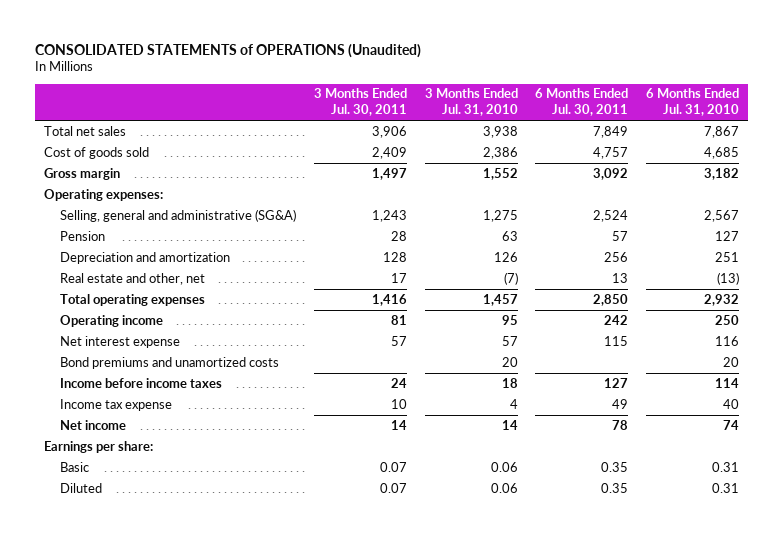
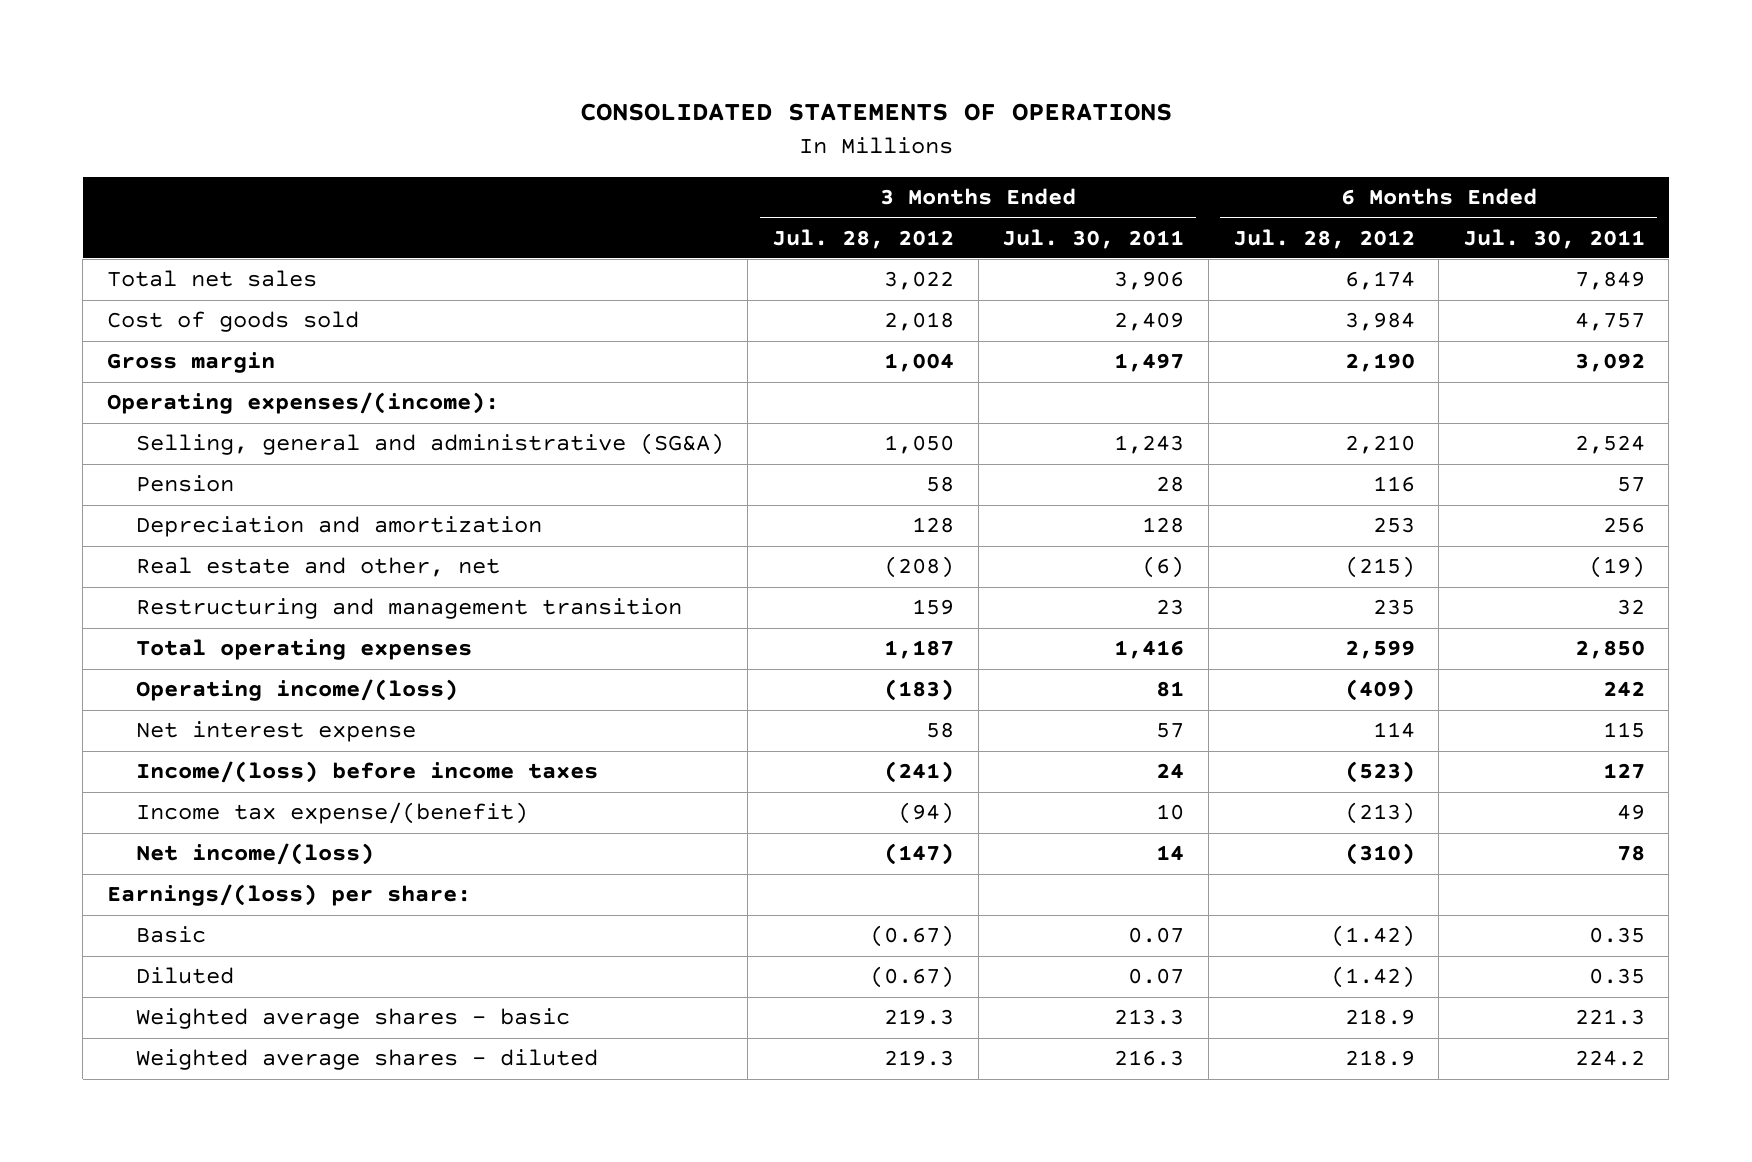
- CONSOLIDATED STATEMENTS of OPERATIONS (Unaudited)
+ CONSOLIDATED STATEMENTS OF OPERATIONS
- | 3 Months Ended Jul. 30, 2011 | 3 Months Ended Jul. 31, 2010 | 6 Months Ended Jul. 30, 2011 | 6 Months Ended Jul. 31, 2010
+ | 3 Months Ended Jul. 28, 2012 | 3 Months Ended Jul. 30, 2011 | 6 Months Ended Jul. 28, 2012 | 6 Months Ended Jul. 30, 2011
- Operating expenses:
+ Operating expenses/(income):
- Real estate and other, net | 17 | (7) | 13 | (13)
+ Real estate and other, net | (208) | (6) | (215) | (19)
+ Restructuring and management transition | 159 | 23 | 235 | 32
- Operating income | 81 | 95 | 242 | 250
+ Operating income/(loss) | (183) | 81 | (409) | 242
- Bond premiums and unamortized costs | | 20 | | 20
- Income before income taxes | 24 | 18 | 127 | 114
- Income tax expense | 10 | 4 | 49 | 40
- Net income | 14 | 14 | 78 | 74
- Earnings per share:
+ Income/(loss) before income taxes | (241) | 24 | (523) | 127
+ Income tax expense/(benefit) | (94) | 10 | (213) | 49
+ Net income/(loss) | (147) | 14 | (310) | 78
+ Earnings/(loss) per share:
+ Weighted average shares - basic | 219.3 | 213.3 | 218.9 | 221.3
+ Weighted average shares - diluted | 219.3 | 216.3 | 218.9 | 224.2

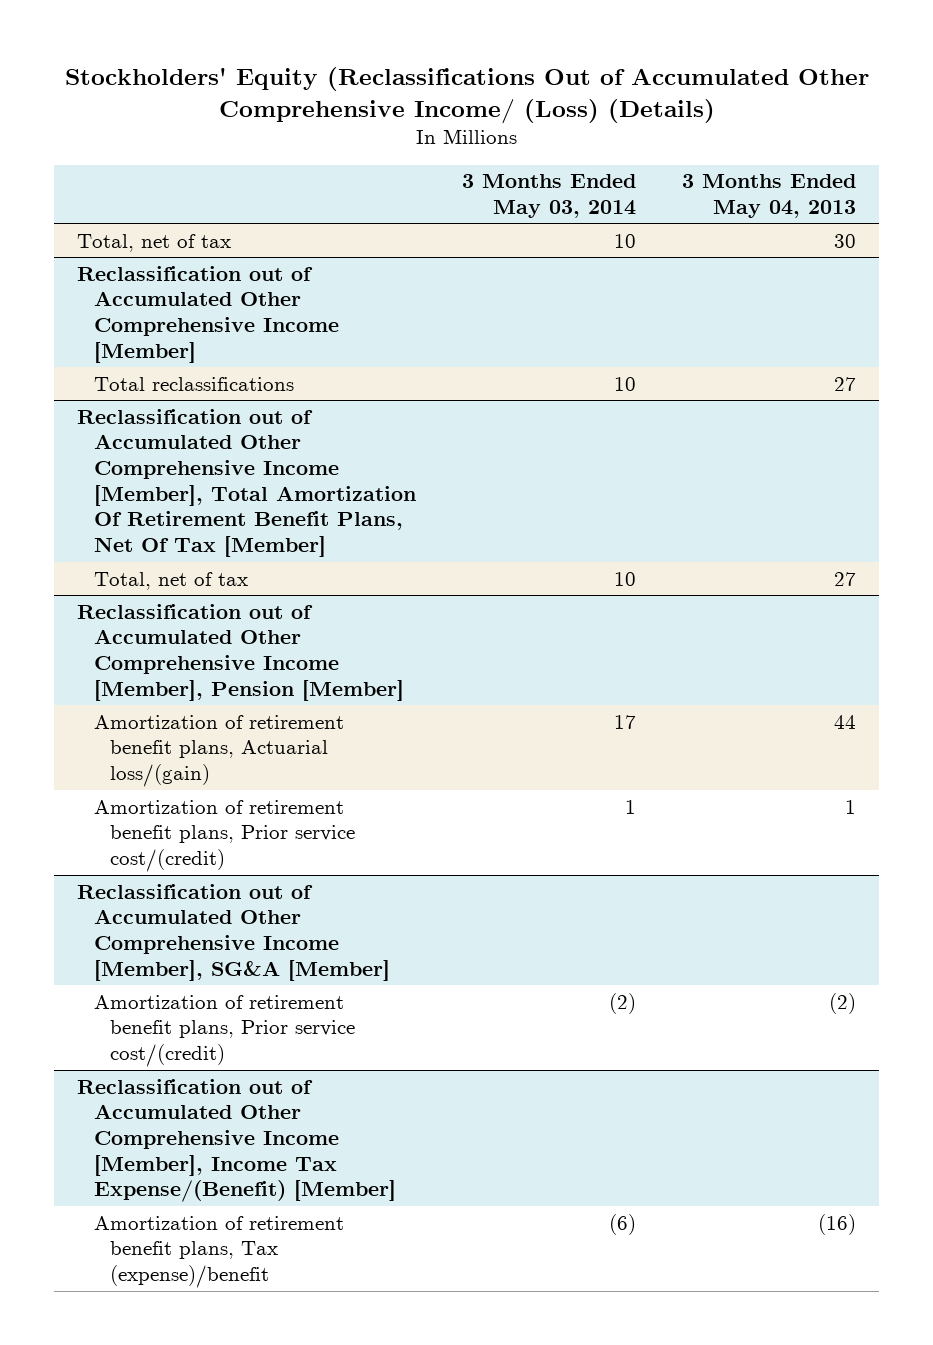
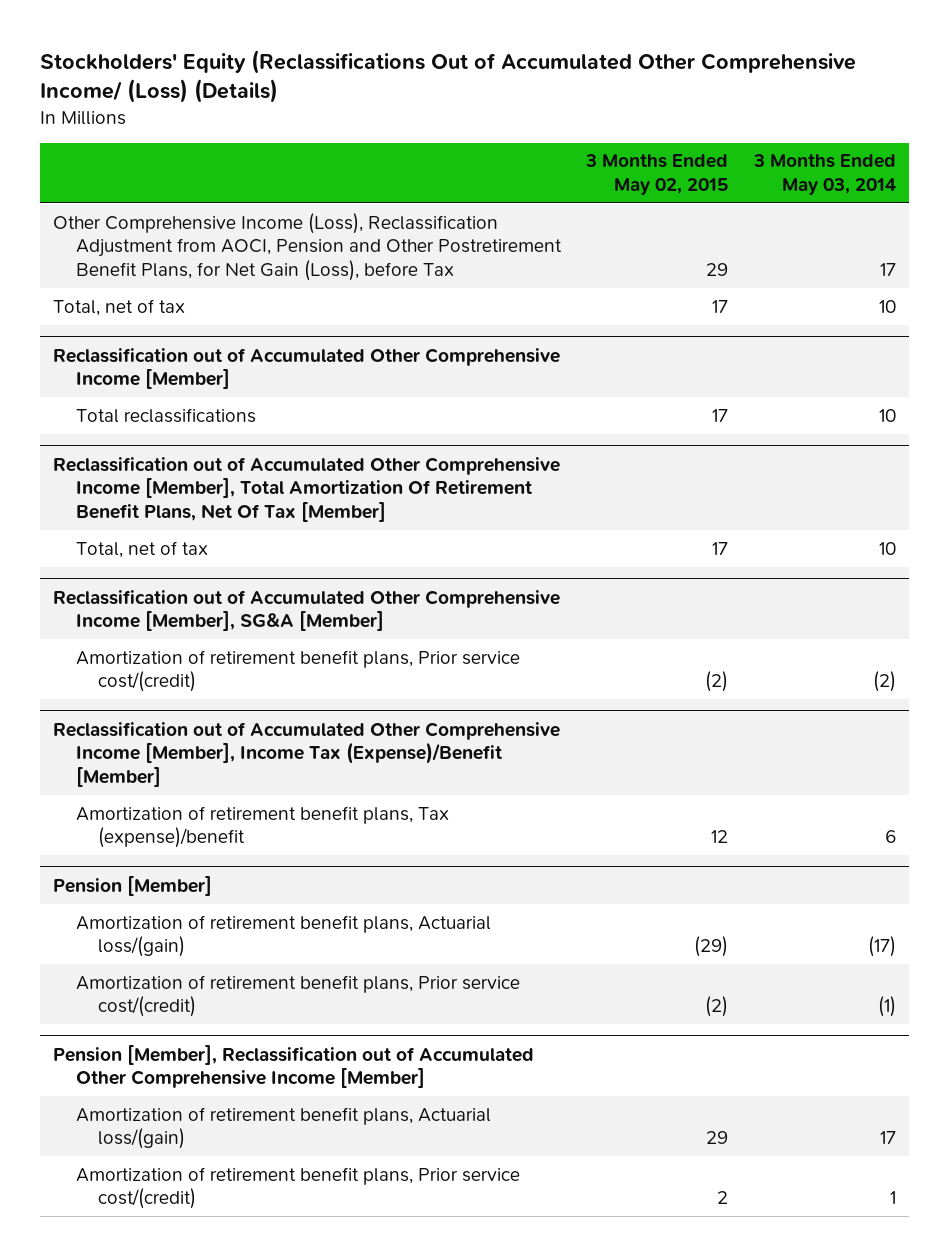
- | 3 Months Ended May 03, 2014 | 3 Months Ended May 04, 2013
+ | 3 Months Ended May 02, 2015 | 3 Months Ended May 03, 2014
+ Other Comprehensive Income (Loss), Reclassification Adjustment from AOCI, Pension and Other Postretirement Benefit Plans, for Net Gain (Loss), before Tax | 29 | 17
- Reclassification out of Accumulated Other Comprehensive Income [Member], Pension [Member]
- Amortization of retirement benefit plans, Actuarial loss/(gain) | 17 | 44
- Amortization of retirement benefit plans, Prior service cost/(credit) | 1 | 1
- Reclassification out of Accumulated Other Comprehensive Income [Member], Income Tax Expense/(Benefit) [Member]
- Amortization of retirement benefit plans, Tax (expense)/benefit | (6) | (16)
+ Reclassification out of Accumulated Other Comprehensive Income [Member], Income Tax (Expense)/Benefit [Member]
+ Amortization of retirement benefit plans, Tax (expense)/benefit | 12 | 6
+ Pension [Member]
+ Amortization of retirement benefit plans, Actuarial loss/(gain) | (29) | (17)
+ Amortization of retirement benefit plans, Prior service cost/(credit) | (2) | (1)
+ Pension [Member], Reclassification out of Accumulated Other Comprehensive Income [Member]
+ Amortization of retirement benefit plans, Actuarial loss/(gain) | 29 | 17
+ Amortization of retirement benefit plans, Prior service cost/(credit) | 2 | 1

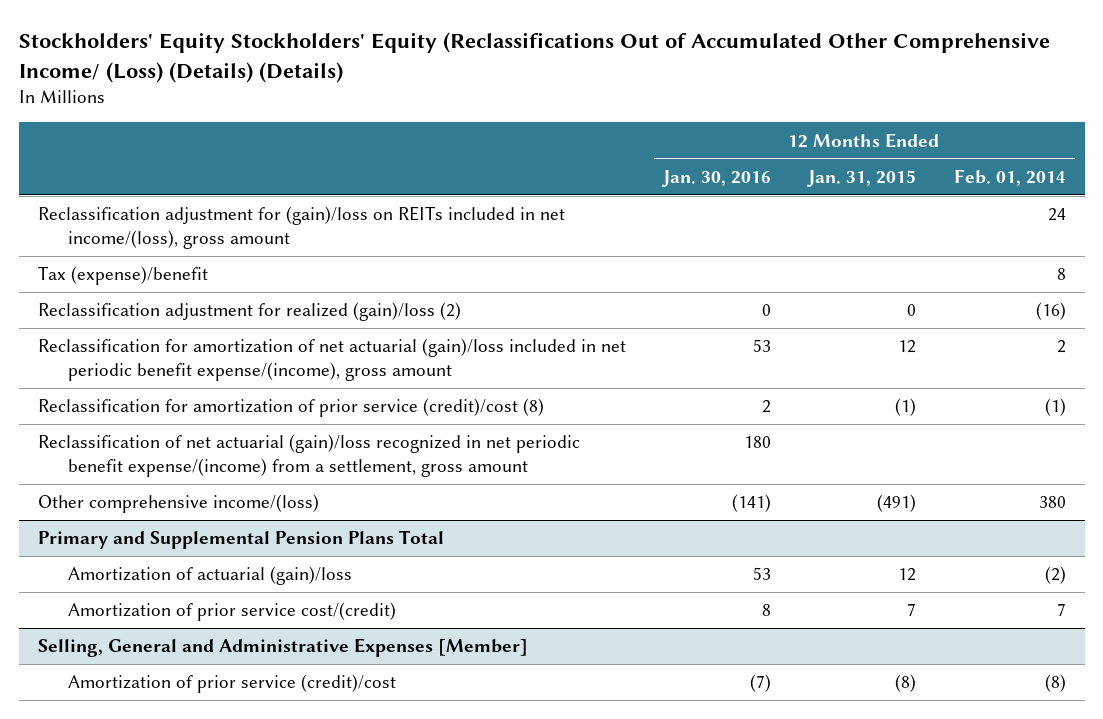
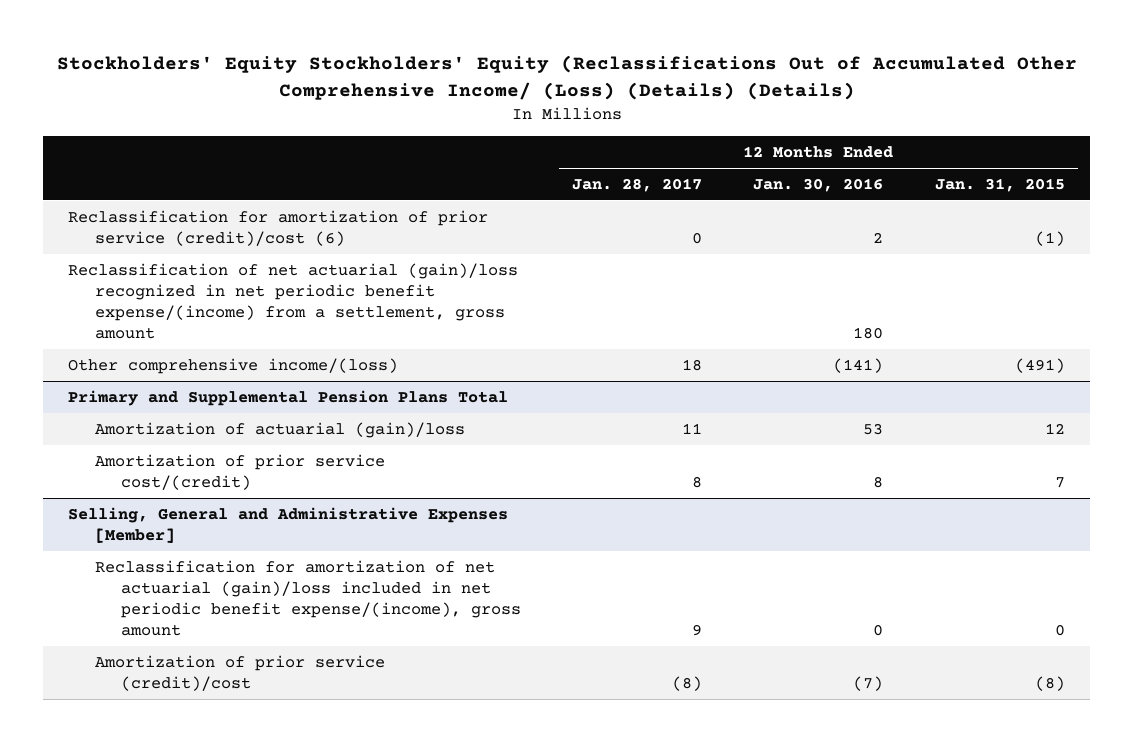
- | 12 Months Ended Jan. 30, 2016 | 12 Months Ended Jan. 31, 2015 | 12 Months Ended Feb. 01, 2014
+ | 12 Months Ended Jan. 28, 2017 | 12 Months Ended Jan. 30, 2016 | 12 Months Ended Jan. 31, 2015
- Reclassification adjustment for (gain)/loss on REITs included in net income/(loss), gross amount | | | 24
- Tax (expense)/benefit | | | 8
- Reclassification adjustment for realized (gain)/loss (2) | 0 | 0 | (16)
- Reclassification for amortization of net actuarial (gain)/loss included in net periodic benefit expense/(income), gross amount | 53 | 12 | 2
- Reclassification for amortization of prior service (credit)/cost (8) | 2 | (1) | (1)
+ Reclassification for amortization of prior service (credit)/cost (6) | 0 | 2 | (1)
@ Selling, General and Administrative Expenses [Member]
+ Reclassification for amortization of net actuarial (gain)/loss included in net periodic benefit expense/(income), gross amount | 9 | 0 | 0

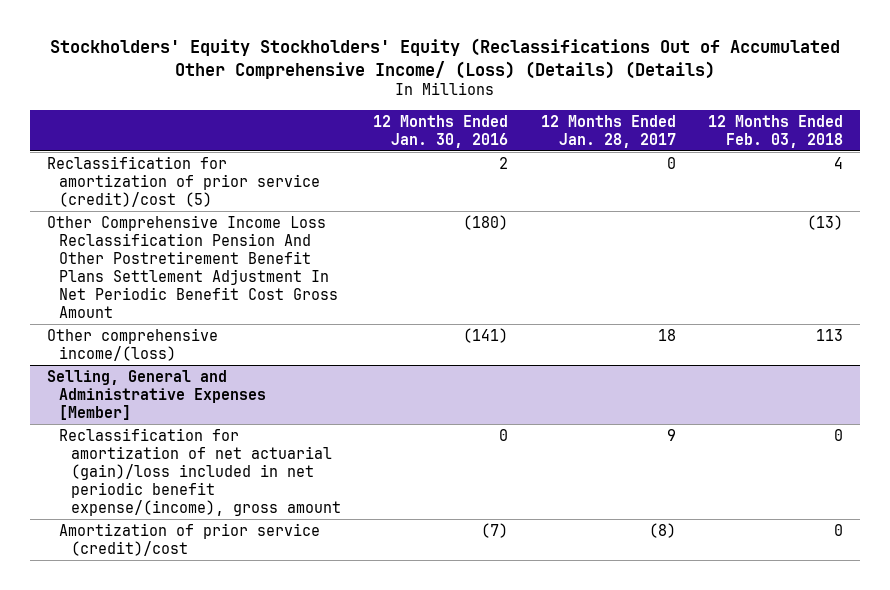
- | 12 Months Ended Jan. 28, 2017 | 12 Months Ended Jan. 30, 2016 | 12 Months Ended Jan. 31, 2015
+ | 12 Months Ended Jan. 30, 2016 | 12 Months Ended Jan. 28, 2017 | 12 Months Ended Feb. 03, 2018
- Reclassification for amortization of prior service (credit)/cost (6) | 0 | 2 | (1)
- Reclassification of net actuarial (gain)/loss recognized in net periodic benefit expense/(income) from a settlement, gross amount | | 180 |
+ Reclassification for amortization of prior service (credit)/cost (5) | 2 | 0 | 4
+ Other Comprehensive Income Loss Reclassification Pension And Other Postretirement Benefit Plans Settlement Adjustment In Net Periodic Benefit Cost Gross Amount | (180) | | (13)
- Primary and Supplemental Pension Plans Total
- Amortization of actuarial (gain)/loss | 11 | 53 | 12
- Amortization of prior service cost/(credit) | 8 | 8 | 7

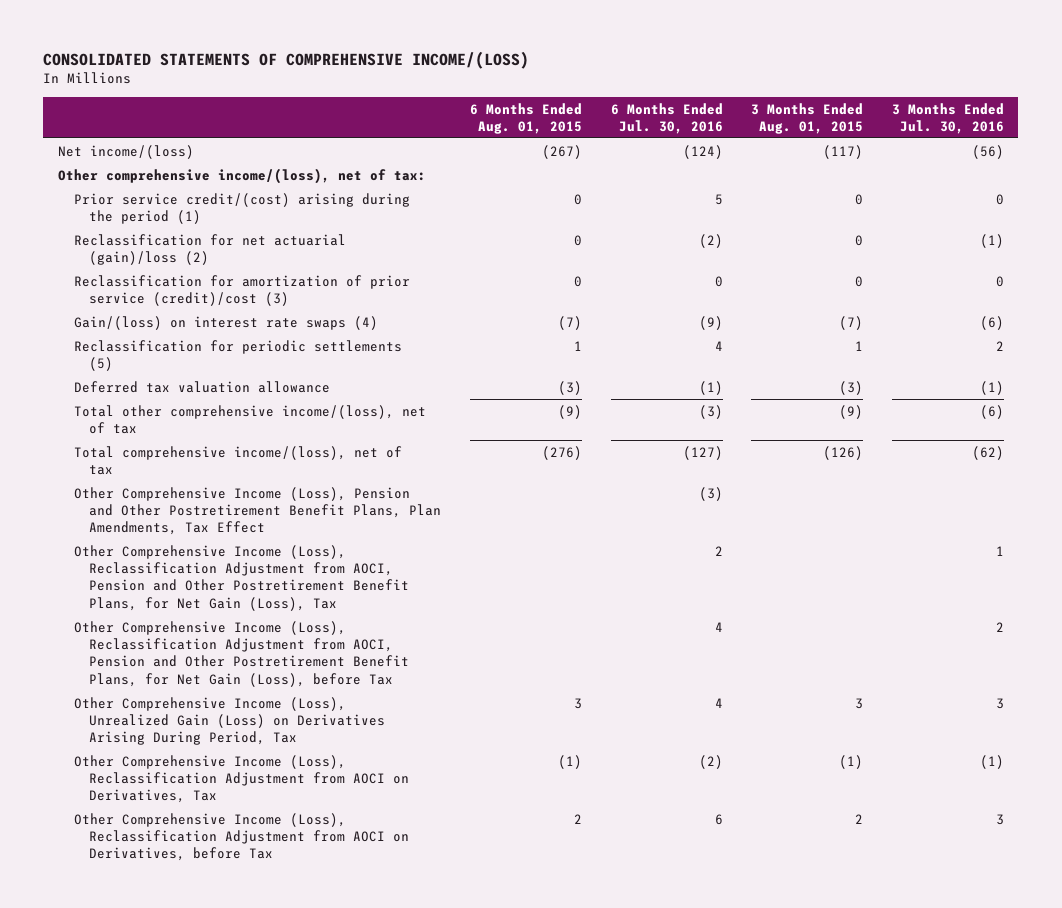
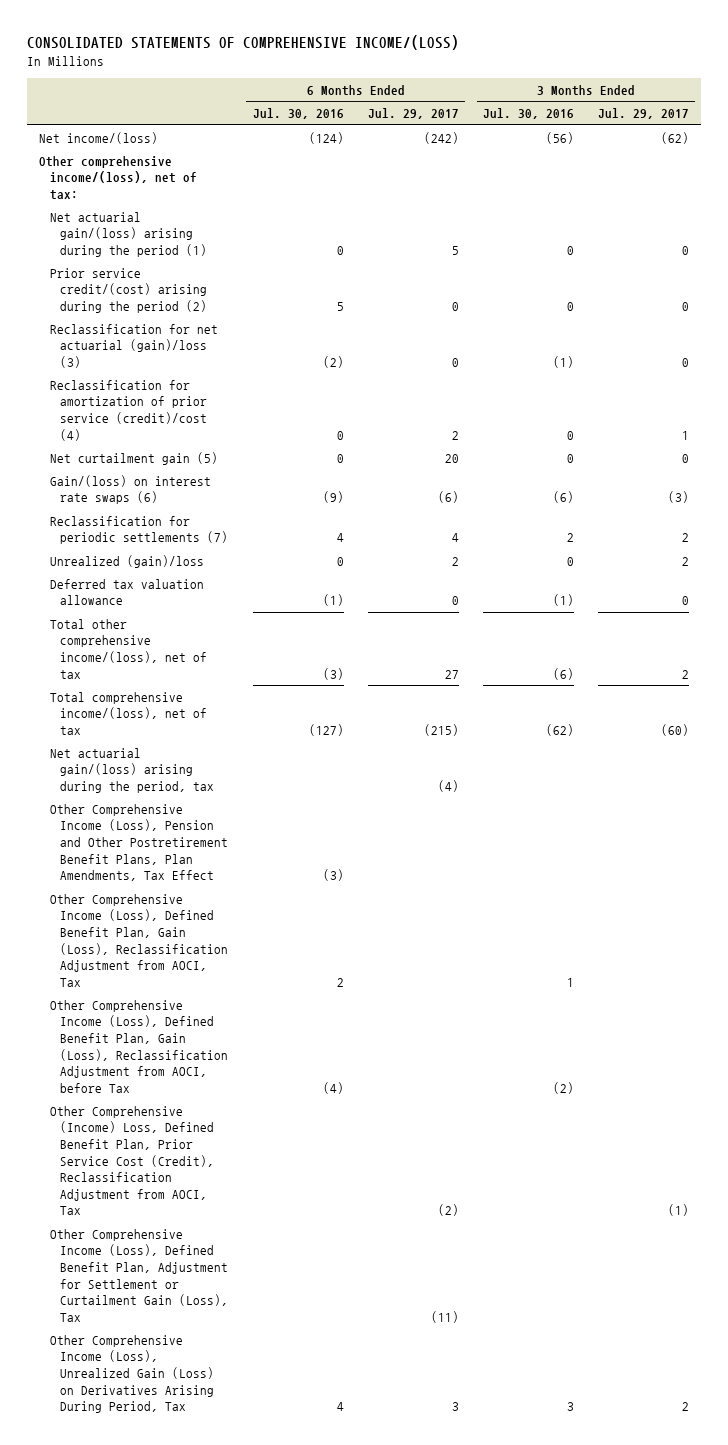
- | 6 Months Ended Aug. 01, 2015 | 6 Months Ended Jul. 30, 2016 | 3 Months Ended Aug. 01, 2015 | 3 Months Ended Jul. 30, 2016
+ | 6 Months Ended Jul. 30, 2016 | 6 Months Ended Jul. 29, 2017 | 3 Months Ended Jul. 30, 2016 | 3 Months Ended Jul. 29, 2017
- Prior service credit/(cost) arising during the period (1) | 0 | 5 | 0 | 0
- Reclassification for net actuarial (gain)/loss (2) | 0 | (2) | 0 | (1)
- Reclassification for amortization of prior service (credit)/cost (3) | 0 | 0 | 0 | 0
- Gain/(loss) on interest rate swaps (4) | (7) | (9) | (7) | (6)
- Reclassification for periodic settlements (5) | 1 | 4 | 1 | 2
+ Net actuarial gain/(loss) arising during the period (1) | 0 | 5 | 0 | 0
+ Prior service credit/(cost) arising during the period (2) | 5 | 0 | 0 | 0
+ Reclassification for net actuarial (gain)/loss (3) | (2) | 0 | (1) | 0
+ Reclassification for amortization of prior service (credit)/cost (4) | 0 | 2 | 0 | 1
+ Net curtailment gain (5) | 0 | 20 | 0 | 0
+ Gain/(loss) on interest rate swaps (6) | (9) | (6) | (6) | (3)
+ Reclassification for periodic settlements (7) | 4 | 4 | 2 | 2
+ Unrealized (gain)/loss | 0 | 2 | 0 | 2
+ Net actuarial gain/(loss) arising during the period, tax | | (4) | |
- Other Comprehensive Income (Loss), Reclassification Adjustment from AOCI, Pension and Other Postretirement Benefit Plans, for Net Gain (Loss), Tax | | 2 | | 1
- Other Comprehensive Income (Loss), Reclassification Adjustment from AOCI, Pension and Other Postretirement Benefit Plans, for Net Gain (Loss), before Tax | | 4 | | 2
+ Other Comprehensive Income (Loss), Defined Benefit Plan, Gain (Loss), Reclassification Adjustment from AOCI, Tax | 2 | | 1 |
+ Other Comprehensive Income (Loss), Defined Benefit Plan, Gain (Loss), Reclassification Adjustment from AOCI, before Tax | (4) | | (2) |
+ Other Comprehensive (Income) Loss, Defined Benefit Plan, Prior Service Cost (Credit), Reclassification Adjustment from AOCI, Tax | | (2) | | (1)
+ Other Comprehensive Income (Loss), Defined Benefit Plan, Adjustment for Settlement or Curtailment Gain (Loss), Tax | | (11) | |
- Other Comprehensive Income (Loss), Reclassification Adjustment from AOCI on Derivatives, Tax | (1) | (2) | (1) | (1)
- Other Comprehensive Income (Loss), Reclassification Adjustment from AOCI on Derivatives, before Tax | 2 | 6 | 2 | 3

